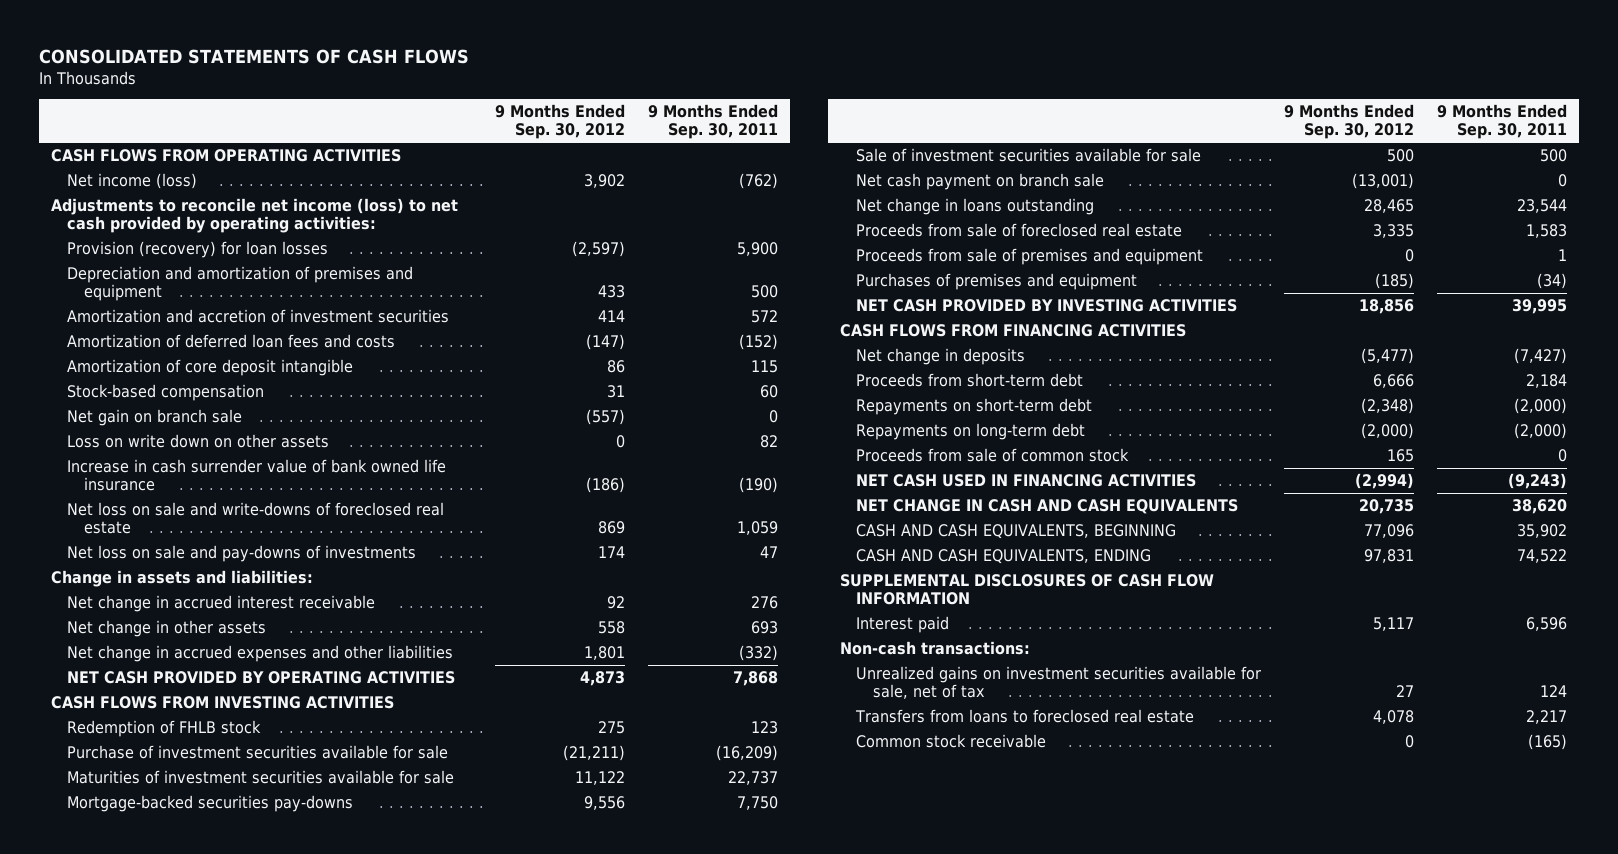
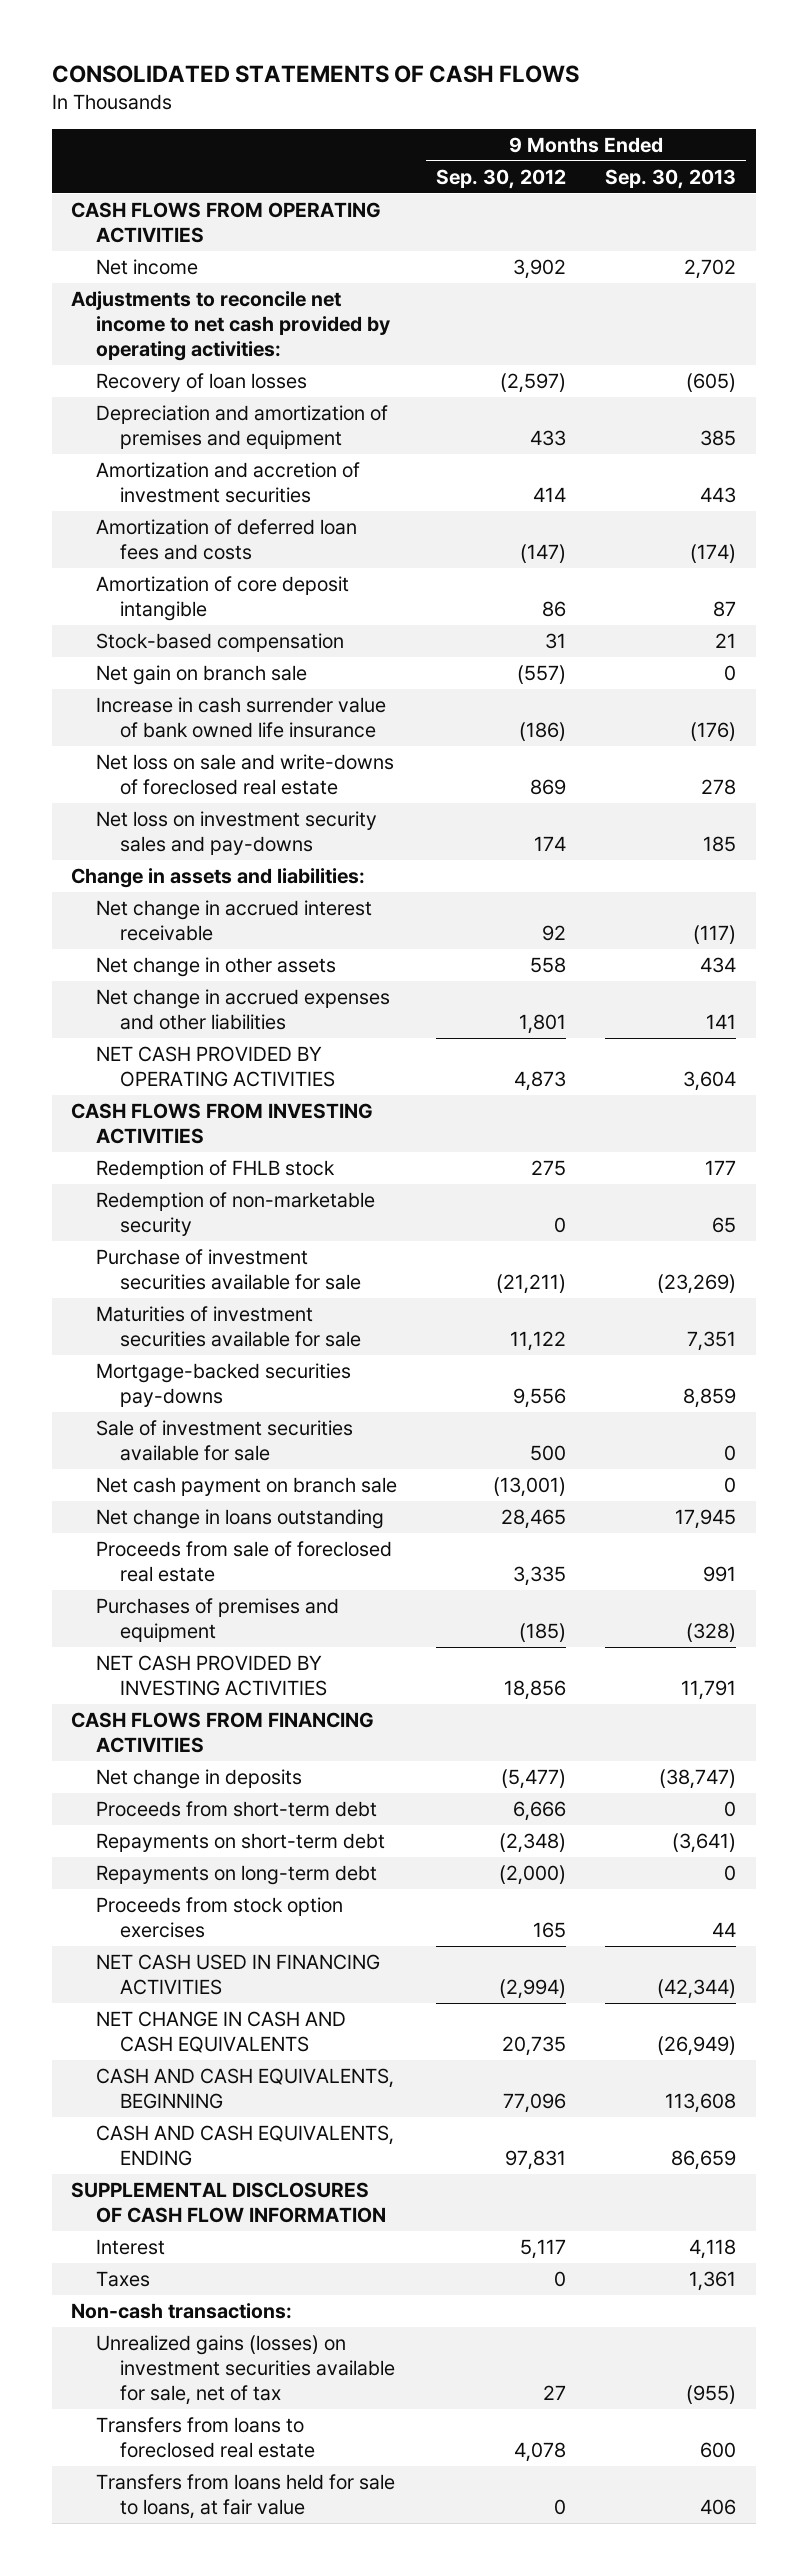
- | 9 Months Ended Sep. 30, 2012 | 9 Months Ended Sep. 30, 2011
+ | 9 Months Ended Sep. 30, 2012 | 9 Months Ended Sep. 30, 2013
- Net income (loss) | 3,902 | (762)
- Adjustments to reconcile net income (loss) to net cash provided by operating activities:
- Provision (recovery) for loan losses | (2,597) | 5,900
+ Net income | 3,902 | 2,702
+ Adjustments to reconcile net income to net cash provided by operating activities:
+ Recovery of loan losses | (2,597) | (605)
- Loss on write down on other assets | 0 | 82
- Net loss on sale and pay-downs of investments | 174 | 47
+ Net loss on investment security sales and pay-downs | 174 | 185
+ Redemption of non-marketable security | 0 | 65
- Proceeds from sale of premises and equipment | 0 | 1
- Proceeds from sale of common stock | 165 | 0
+ Proceeds from stock option exercises | 165 | 44
- Interest paid | 5,117 | 6,596
+ Interest | 5,117 | 4,118
+ Taxes | 0 | 1,361
- Unrealized gains on investment securities available for sale, net of tax | 27 | 124
+ Unrealized gains (losses) on investment securities available for sale, net of tax | 27 | (955)
- Common stock receivable | 0 | (165)
+ Transfers from loans held for sale to loans, at fair value | 0 | 406

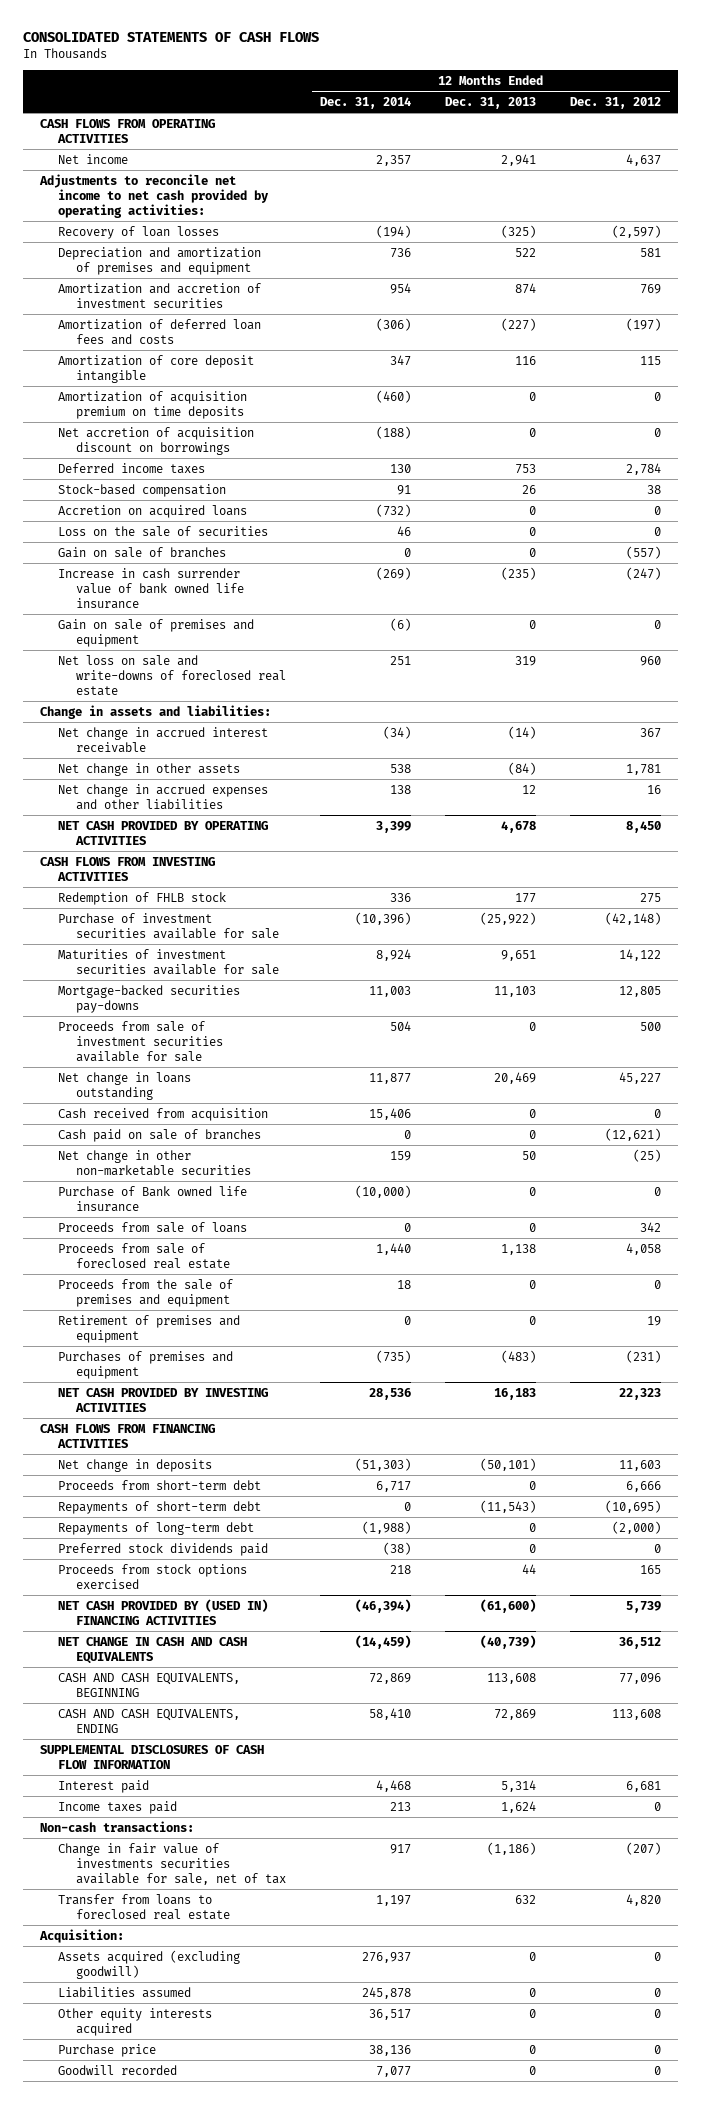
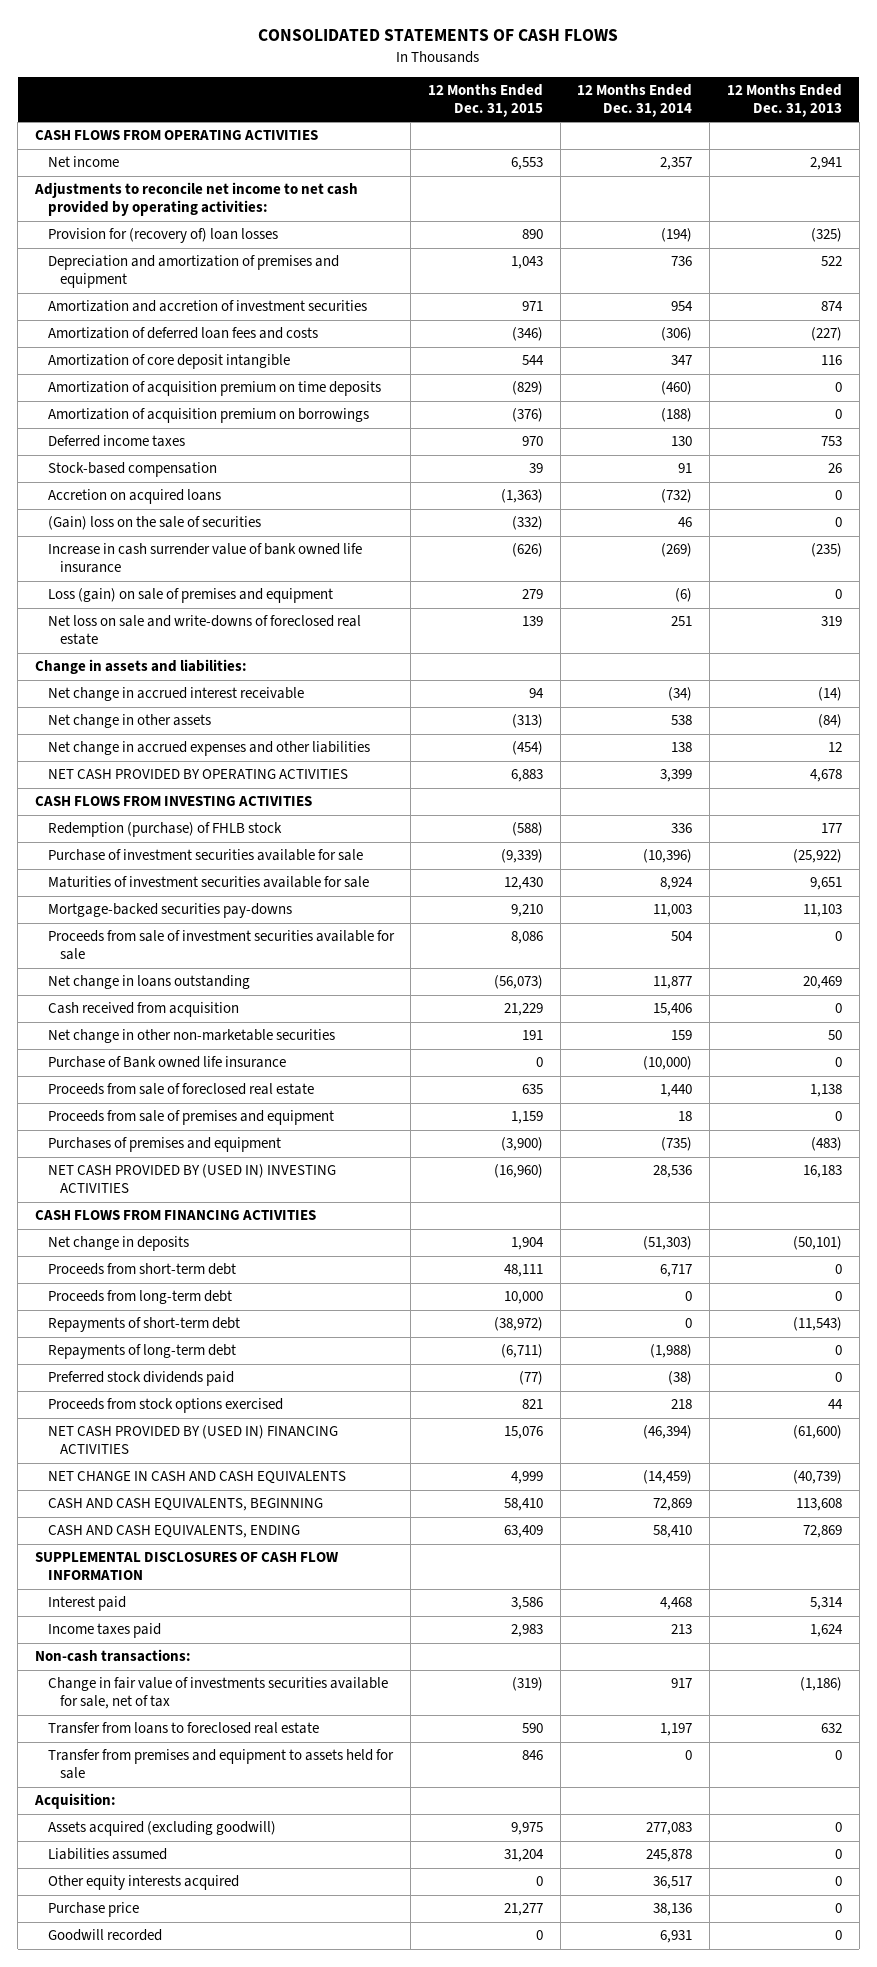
- | 12 Months Ended Dec. 31, 2014 | 12 Months Ended Dec. 31, 2013 | 12 Months Ended Dec. 31, 2012
+ | 12 Months Ended Dec. 31, 2015 | 12 Months Ended Dec. 31, 2014 | 12 Months Ended Dec. 31, 2013
- Recovery of loan losses | (194) | (325) | (2,597)
+ Provision for (recovery of) loan losses | 890 | (194) | (325)
- Net accretion of acquisition discount on borrowings | (188) | 0 | 0
+ Amortization of acquisition premium on borrowings | (376) | (188) | 0
- Loss on the sale of securities | 46 | 0 | 0
- Gain on sale of branches | 0 | 0 | (557)
+ (Gain) loss on the sale of securities | (332) | 46 | 0
- Gain on sale of premises and equipment | (6) | 0 | 0
+ Loss (gain) on sale of premises and equipment | 279 | (6) | 0
- Redemption of FHLB stock | 336 | 177 | 275
+ Redemption (purchase) of FHLB stock | (588) | 336 | 177
- Cash paid on sale of branches | 0 | 0 | (12,621)
- Proceeds from sale of loans | 0 | 0 | 342
- Proceeds from the sale of premises and equipment | 18 | 0 | 0
- Retirement of premises and equipment | 0 | 0 | 19
+ Proceeds from sale of premises and equipment | 1,159 | 18 | 0
- NET CASH PROVIDED BY INVESTING ACTIVITIES | 28,536 | 16,183 | 22,323
+ NET CASH PROVIDED BY (USED IN) INVESTING ACTIVITIES | (16,960) | 28,536 | 16,183
+ Proceeds from long-term debt | 10,000 | 0 | 0
+ Transfer from premises and equipment to assets held for sale | 846 | 0 | 0
- Assets acquired (excluding goodwill) | 276,937 | 0 | 0
+ Assets acquired (excluding goodwill) | 9,975 | 277,083 | 0
- Goodwill recorded | 7,077 | 0 | 0
+ Goodwill recorded | 0 | 6,931 | 0

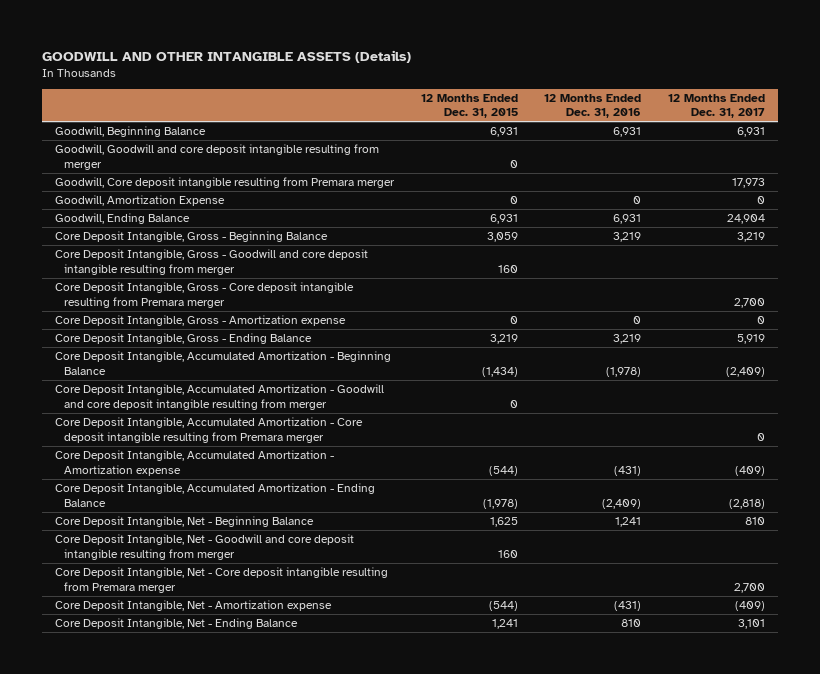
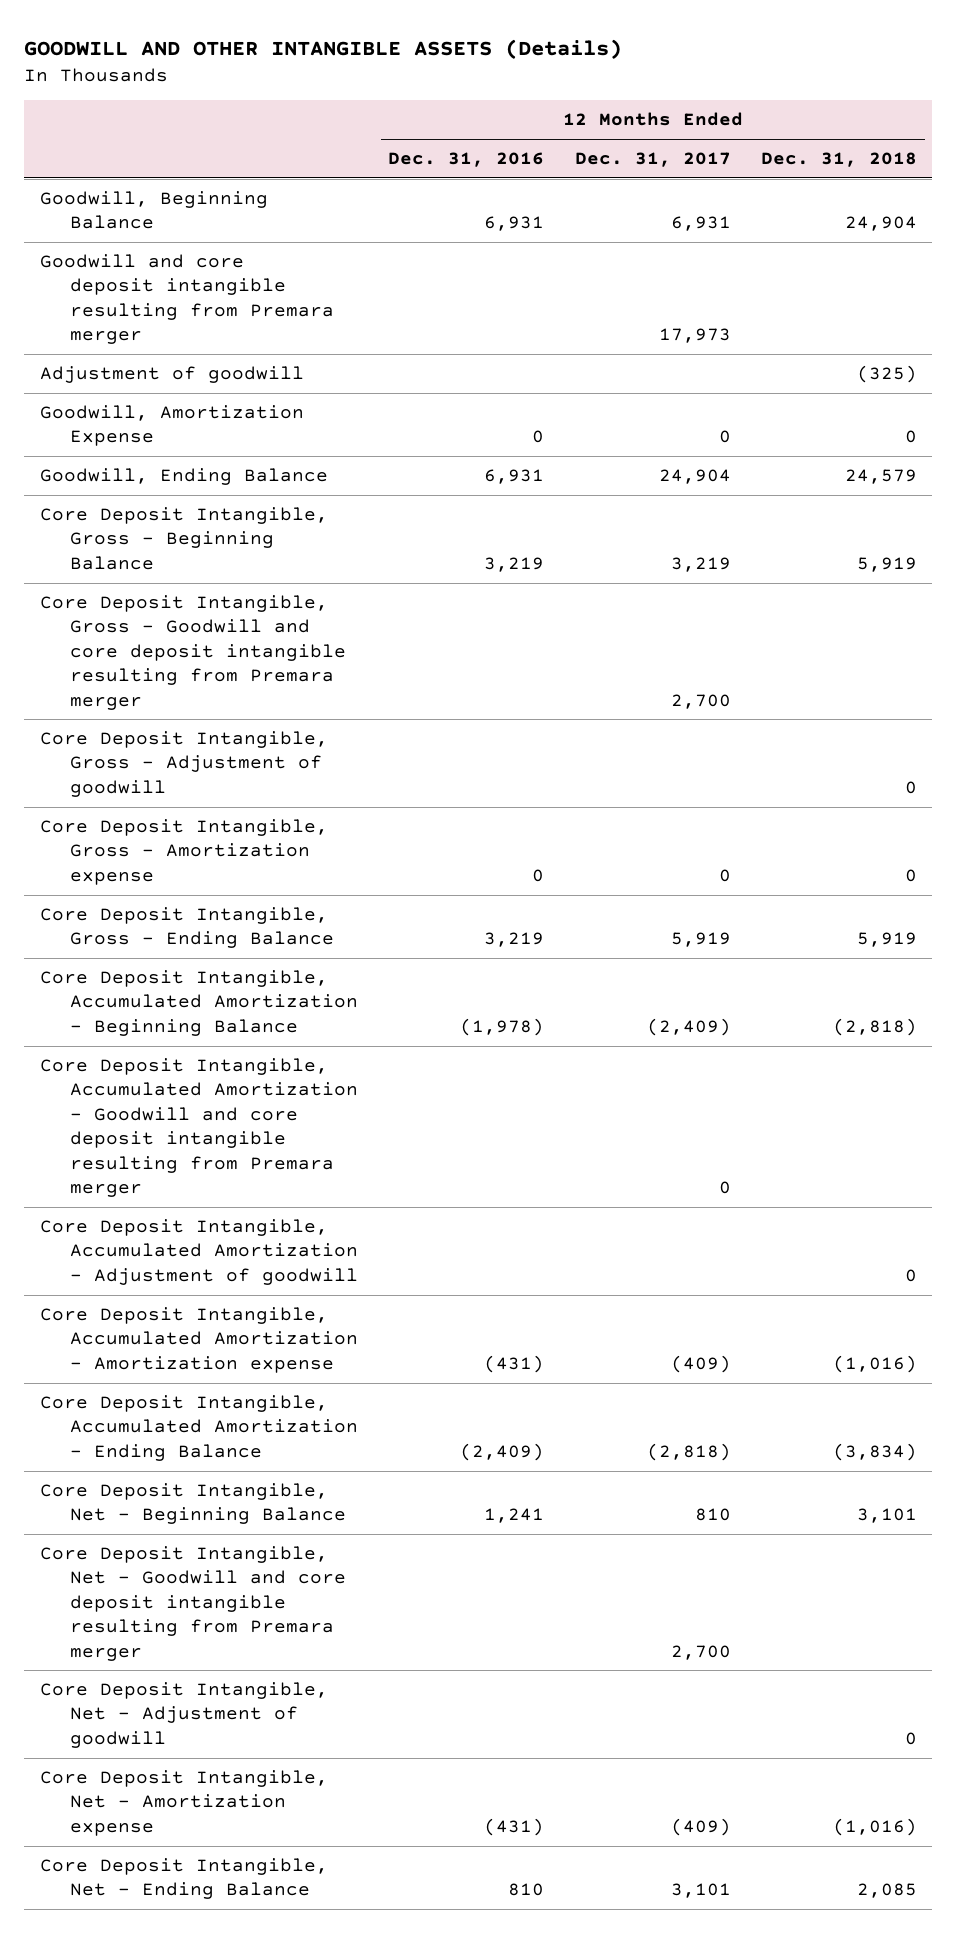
- | 12 Months Ended Dec. 31, 2015 | 12 Months Ended Dec. 31, 2016 | 12 Months Ended Dec. 31, 2017
+ | 12 Months Ended Dec. 31, 2016 | 12 Months Ended Dec. 31, 2017 | 12 Months Ended Dec. 31, 2018
- Goodwill, Goodwill and core deposit intangible resulting from merger | 0 | |
- Goodwill, Core deposit intangible resulting from Premara merger | | | 17,973
+ Goodwill and core deposit intangible resulting from Premara merger | | 17,973 |
+ Adjustment of goodwill | | | (325)
- Core Deposit Intangible, Gross - Goodwill and core deposit intangible resulting from merger | 160 | |
- Core Deposit Intangible, Gross - Core deposit intangible resulting from Premara merger | | | 2,700
+ Core Deposit Intangible, Gross - Goodwill and core deposit intangible resulting from Premara merger | | 2,700 |
+ Core Deposit Intangible, Gross - Adjustment of goodwill | | | 0
- Core Deposit Intangible, Accumulated Amortization - Goodwill and core deposit intangible resulting from merger | 0 | |
- Core Deposit Intangible, Accumulated Amortization - Core deposit intangible resulting from Premara merger | | | 0
+ Core Deposit Intangible, Accumulated Amortization - Goodwill and core deposit intangible resulting from Premara merger | | 0 |
+ Core Deposit Intangible, Accumulated Amortization - Adjustment of goodwill | | | 0
- Core Deposit Intangible, Net - Goodwill and core deposit intangible resulting from merger | 160 | |
- Core Deposit Intangible, Net - Core deposit intangible resulting from Premara merger | | | 2,700
+ Core Deposit Intangible, Net - Goodwill and core deposit intangible resulting from Premara merger | | 2,700 |
+ Core Deposit Intangible, Net - Adjustment of goodwill | | | 0

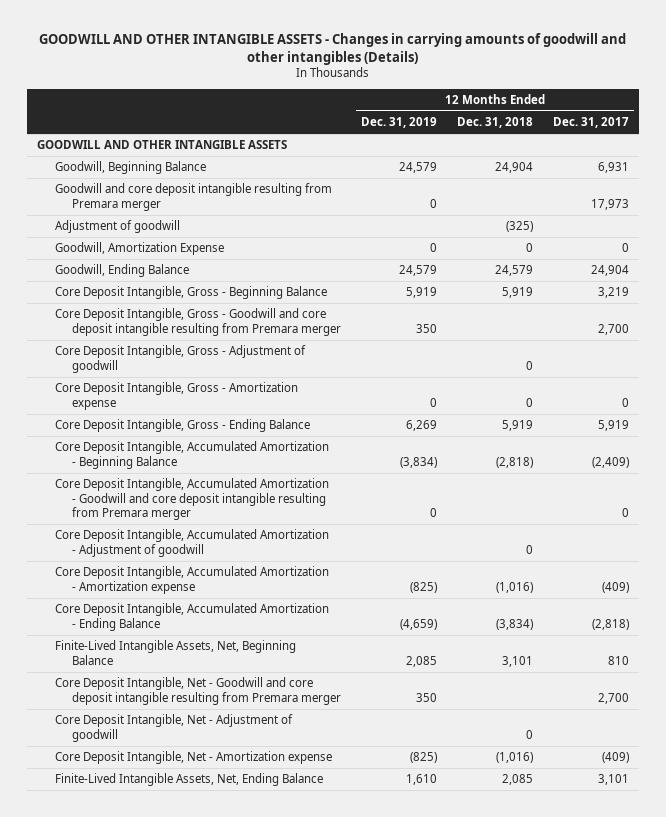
- GOODWILL AND OTHER INTANGIBLE ASSETS (Details)
+ GOODWILL AND OTHER INTANGIBLE ASSETS - Changes in carrying amounts of goodwill and other intangibles (Details)
- | 12 Months Ended Dec. 31, 2016 | 12 Months Ended Dec. 31, 2017 | 12 Months Ended Dec. 31, 2018
+ | 12 Months Ended Dec. 31, 2019 | 12 Months Ended Dec. 31, 2018 | 12 Months Ended Dec. 31, 2017
+ GOODWILL AND OTHER INTANGIBLE ASSETS
- Core Deposit Intangible, Net - Beginning Balance | 1,241 | 810 | 3,101
+ Finite-Lived Intangible Assets, Net, Beginning Balance | 2,085 | 3,101 | 810
- Core Deposit Intangible, Net - Ending Balance | 810 | 3,101 | 2,085
+ Finite-Lived Intangible Assets, Net, Ending Balance | 1,610 | 2,085 | 3,101

